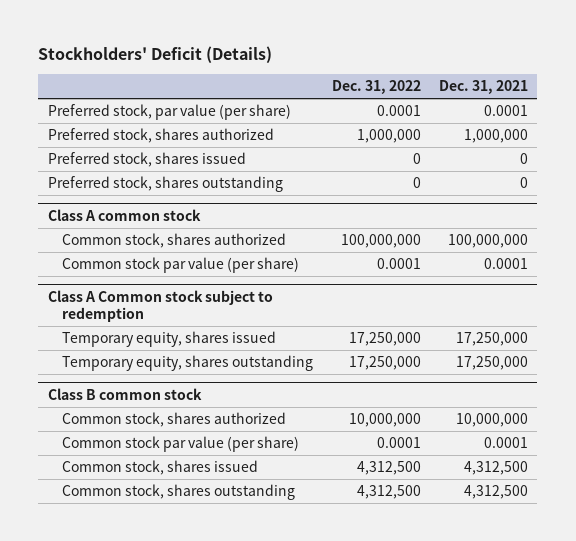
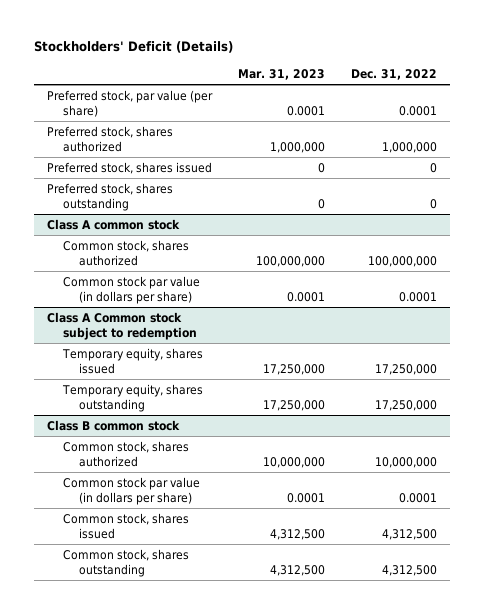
- | Dec. 31, 2022 | Dec. 31, 2021
+ | Mar. 31, 2023 | Dec. 31, 2022
@ Class A common stock
- Common stock par value (per share) | 0.0001 | 0.0001
+ Common stock par value (in dollars per share) | 0.0001 | 0.0001
@ Class B common stock
- Common stock par value (per share) | 0.0001 | 0.0001
+ Common stock par value (in dollars per share) | 0.0001 | 0.0001

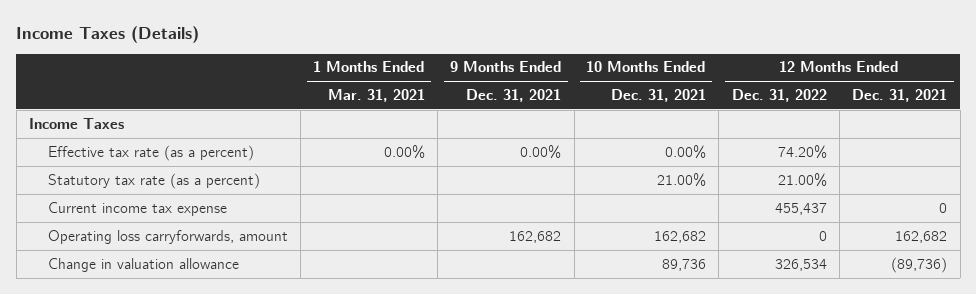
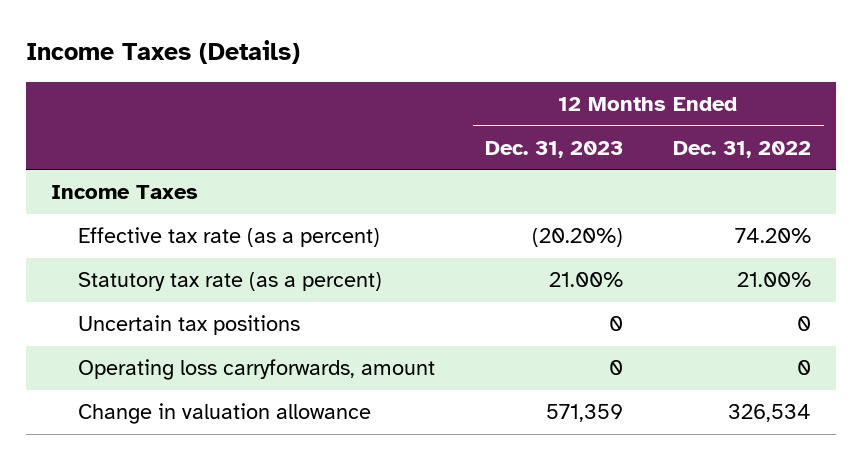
- | 1 Months Ended Mar. 31, 2021 | 9 Months Ended Dec. 31, 2021 | 10 Months Ended Dec. 31, 2021 | 12 Months Ended Dec. 31, 2022 | 12 Months Ended Dec. 31, 2021
+ | 12 Months Ended Dec. 31, 2023 | 12 Months Ended Dec. 31, 2022
- Current income tax expense | | | | 455,437 | 0
+ Uncertain tax positions | 0 | 0

